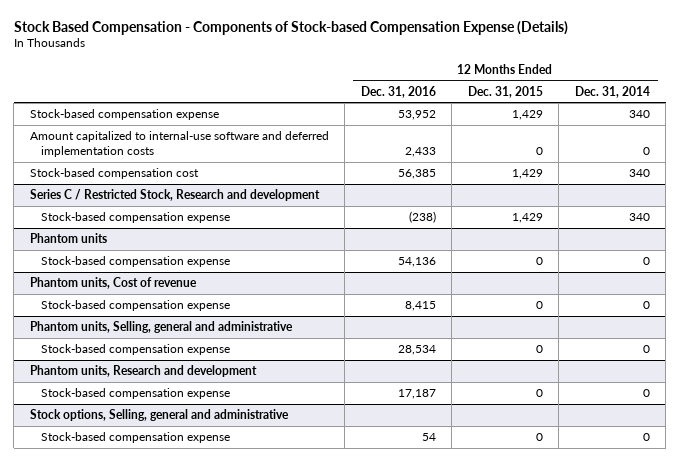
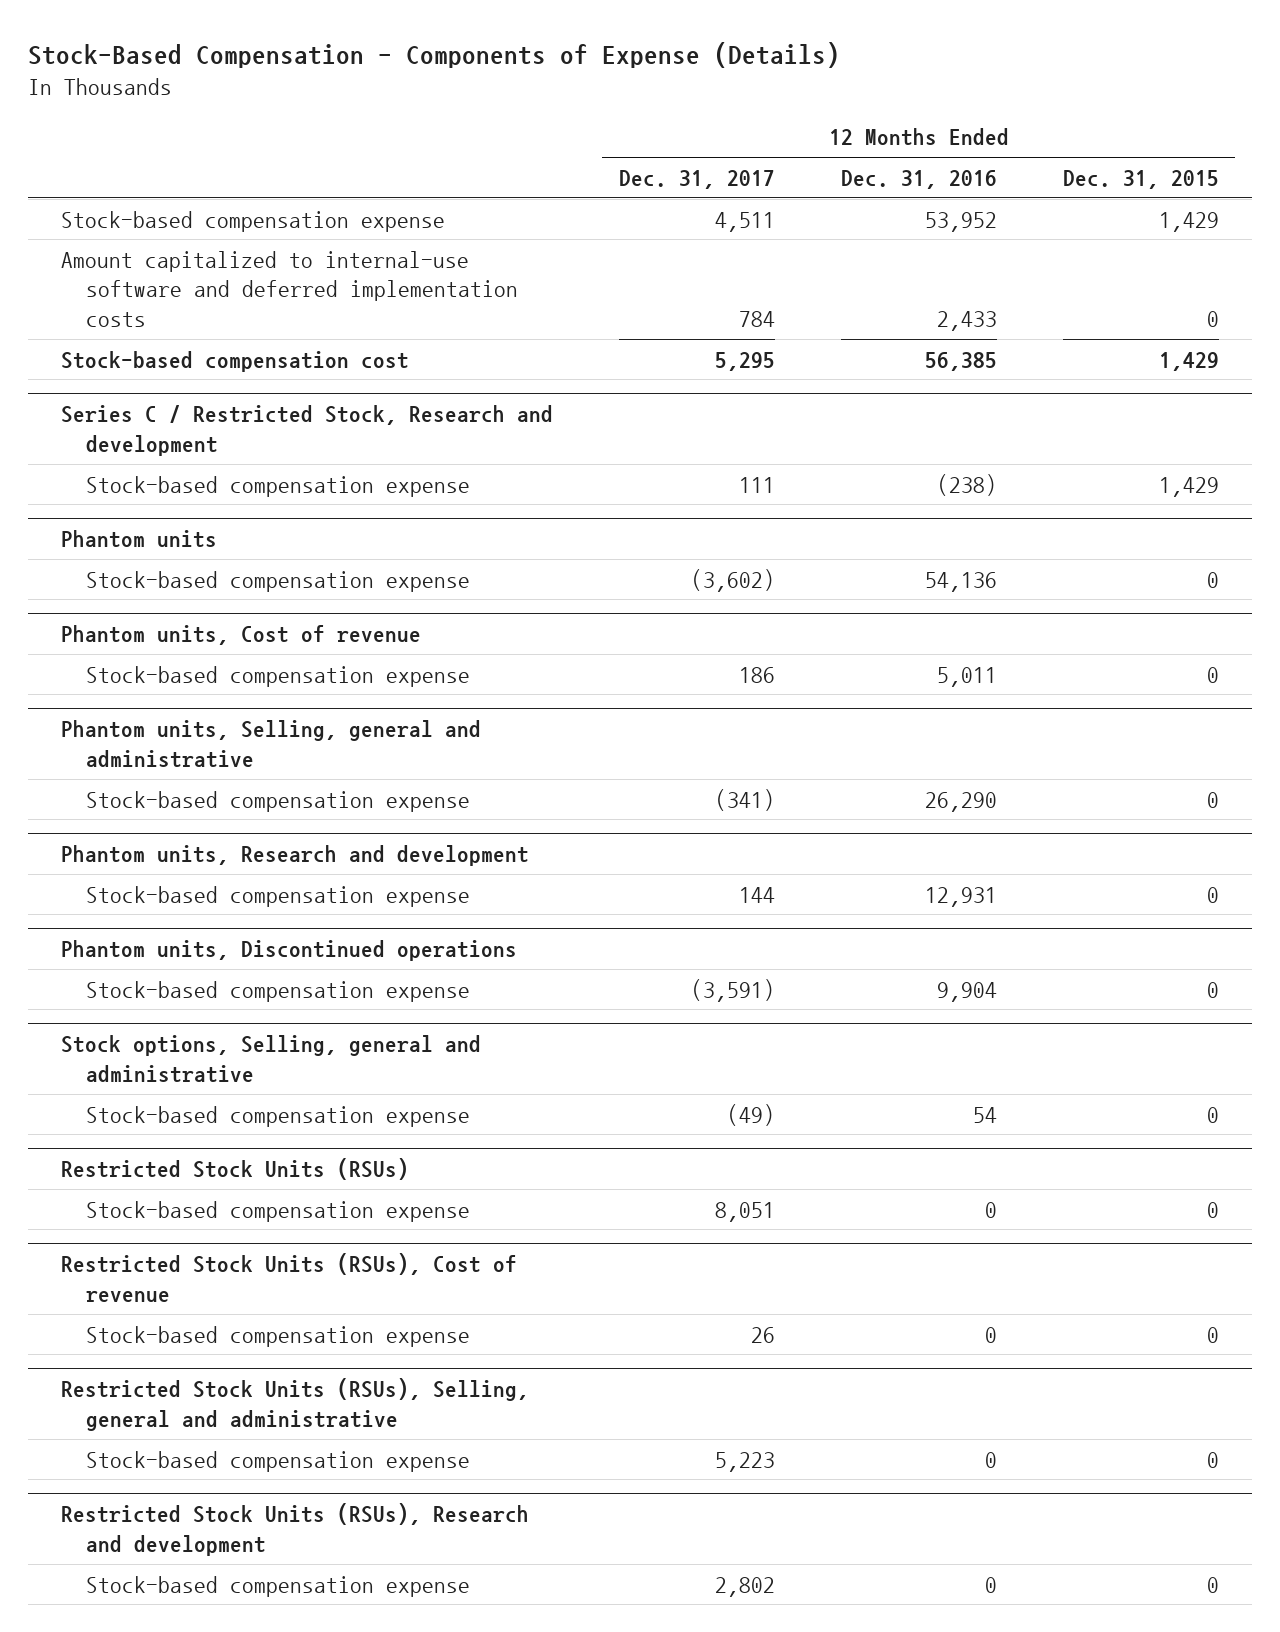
- Stock Based Compensation - Components of Stock-based Compensation Expense (Details)
+ Stock-Based Compensation - Components of Expense (Details)
- | 12 Months Ended Dec. 31, 2016 | 12 Months Ended Dec. 31, 2015 | 12 Months Ended Dec. 31, 2014
+ | 12 Months Ended Dec. 31, 2017 | 12 Months Ended Dec. 31, 2016 | 12 Months Ended Dec. 31, 2015
@ Phantom units, Cost of revenue
- Stock-based compensation expense | 8,415 | 0 | 0
+ Stock-based compensation expense | 186 | 5,011 | 0
@ Phantom units, Selling, general and administrative
- Stock-based compensation expense | 28,534 | 0 | 0
+ Stock-based compensation expense | (341) | 26,290 | 0
@ Phantom units, Research and development
- Stock-based compensation expense | 17,187 | 0 | 0
+ Stock-based compensation expense | 144 | 12,931 | 0
+ Phantom units, Discontinued operations
+ Stock-based compensation expense | (3,591) | 9,904 | 0
+ Restricted Stock Units (RSUs)
+ Stock-based compensation expense | 8,051 | 0 | 0
+ Restricted Stock Units (RSUs), Cost of revenue
+ Stock-based compensation expense | 26 | 0 | 0
+ Restricted Stock Units (RSUs), Selling, general and administrative
+ Stock-based compensation expense | 5,223 | 0 | 0
+ Restricted Stock Units (RSUs), Research and development
+ Stock-based compensation expense | 2,802 | 0 | 0

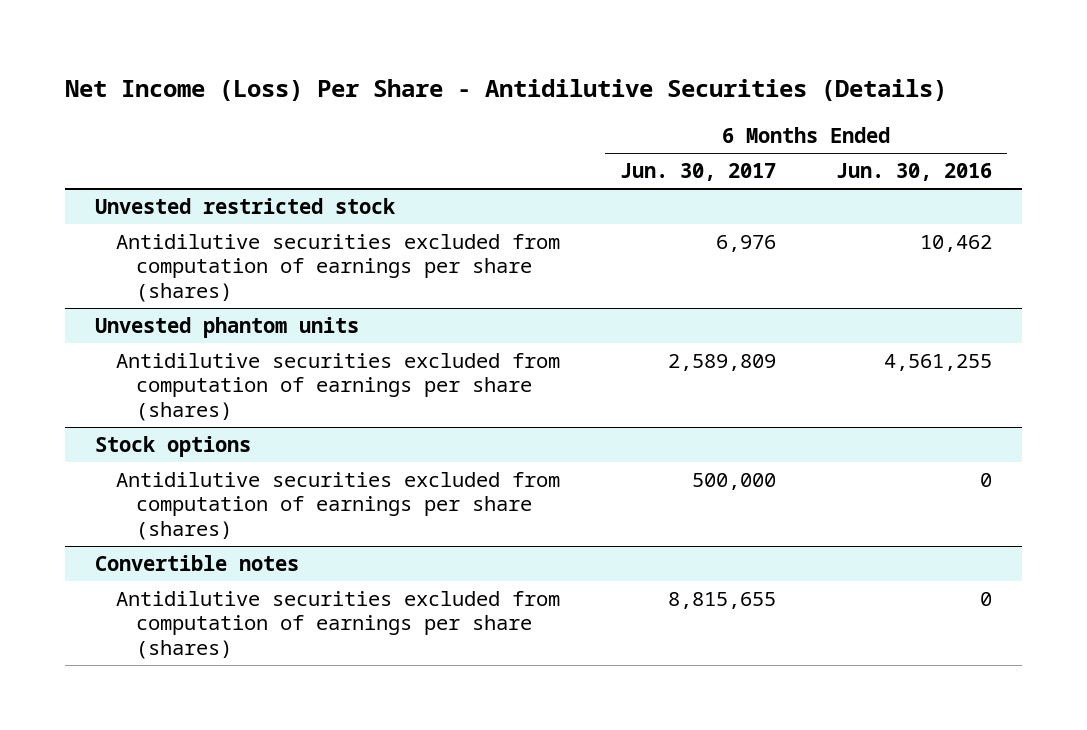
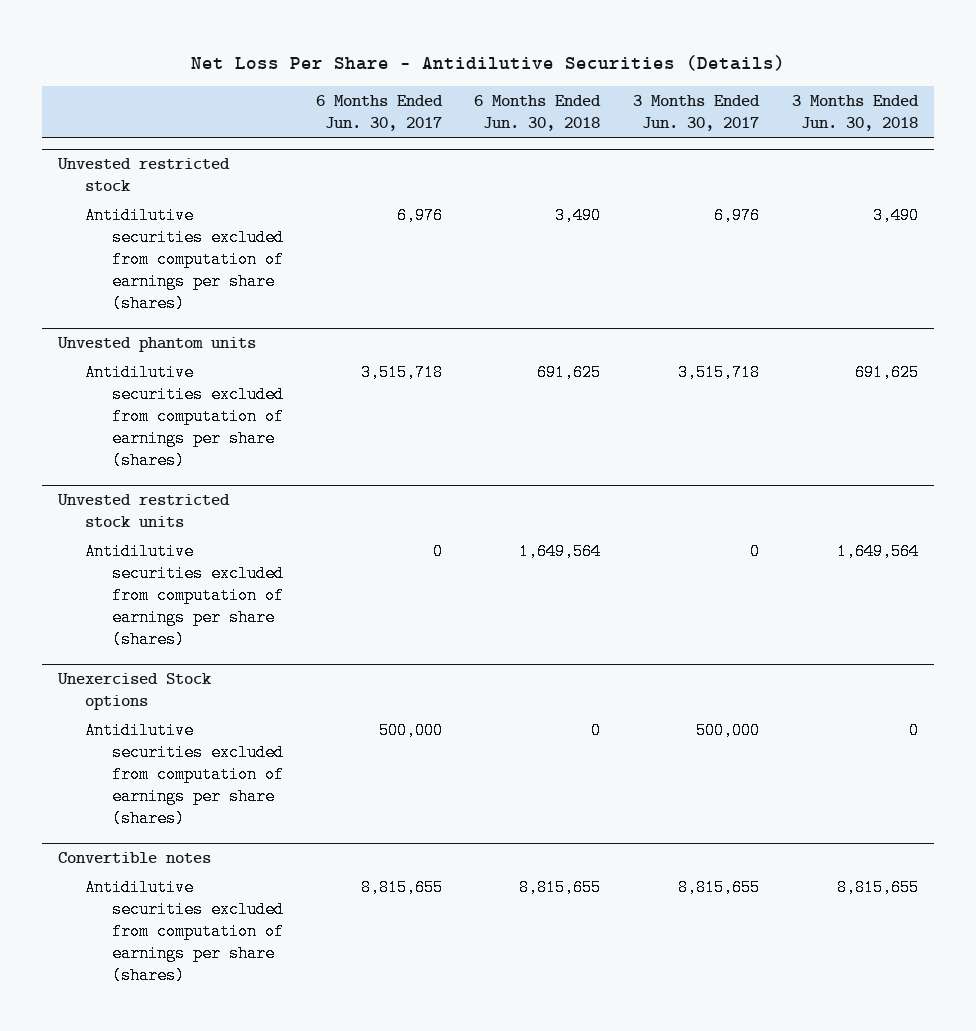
- Net Income (Loss) Per Share - Antidilutive Securities (Details)
+ Net Loss Per Share - Antidilutive Securities (Details)
- | 6 Months Ended Jun. 30, 2017 | 6 Months Ended Jun. 30, 2016
+ | 6 Months Ended Jun. 30, 2017 | 6 Months Ended Jun. 30, 2018 | 3 Months Ended Jun. 30, 2017 | 3 Months Ended Jun. 30, 2018
@ Unvested phantom units
- Antidilutive securities excluded from computation of earnings per share (shares) | 2,589,809 | 4,561,255
- Stock options
@ Unvested phantom units
+ Antidilutive securities excluded from computation of earnings per share (shares) | 3,515,718 | 691,625 | 3,515,718 | 691,625
+ Unvested restricted stock units
+ Antidilutive securities excluded from computation of earnings per share (shares) | 0 | 1,649,564 | 0 | 1,649,564
+ Unexercised Stock options

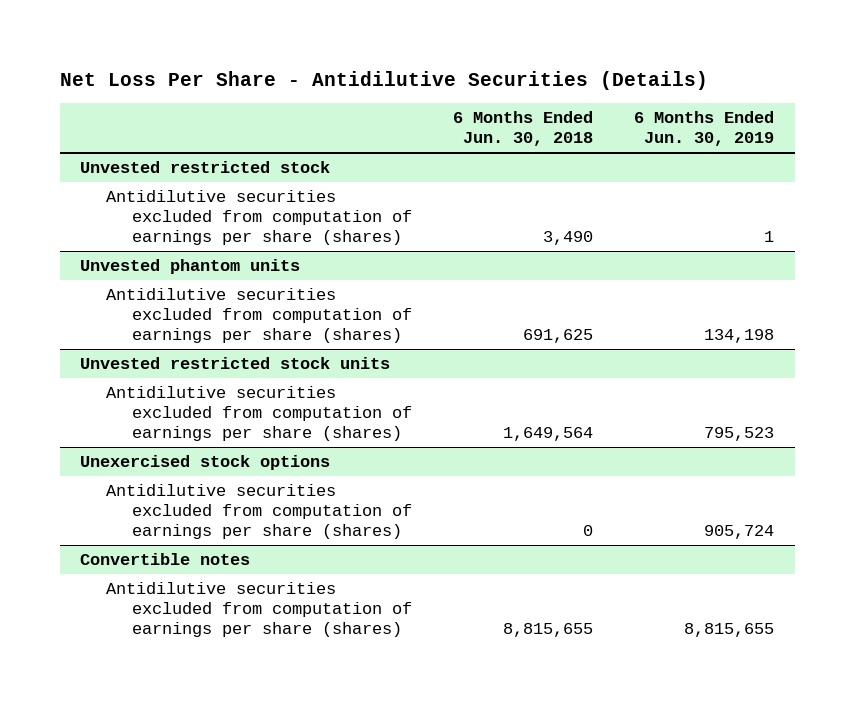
- | 6 Months Ended Jun. 30, 2017 | 6 Months Ended Jun. 30, 2018 | 3 Months Ended Jun. 30, 2017 | 3 Months Ended Jun. 30, 2018
+ | 6 Months Ended Jun. 30, 2018 | 6 Months Ended Jun. 30, 2019
- Unexercised Stock options
+ Unexercised stock options

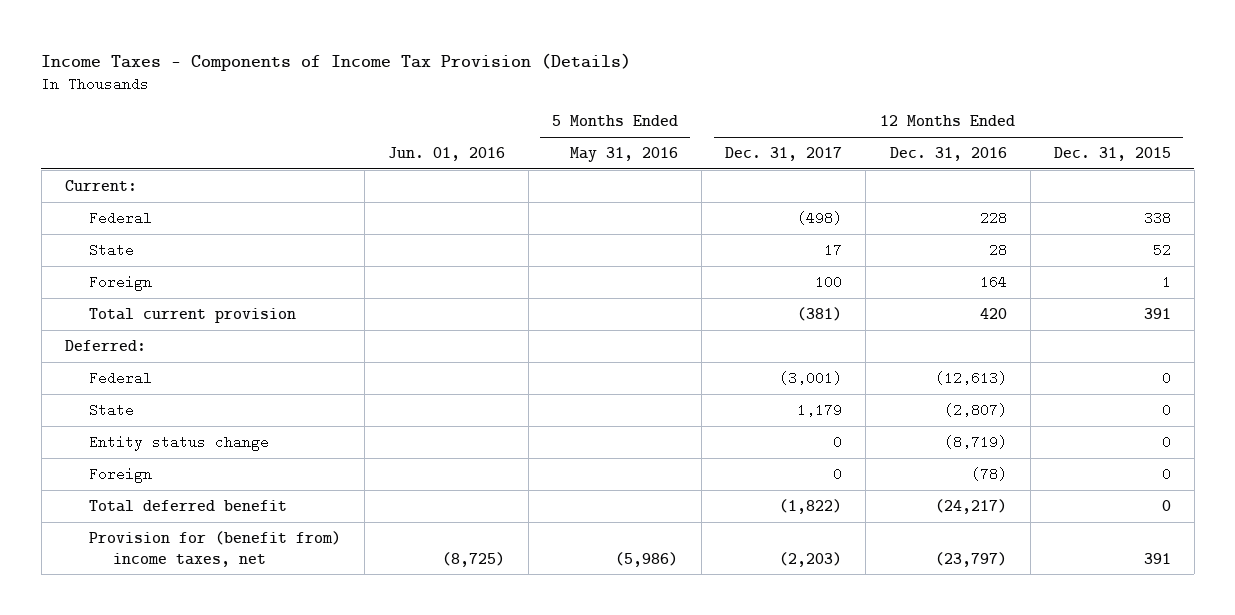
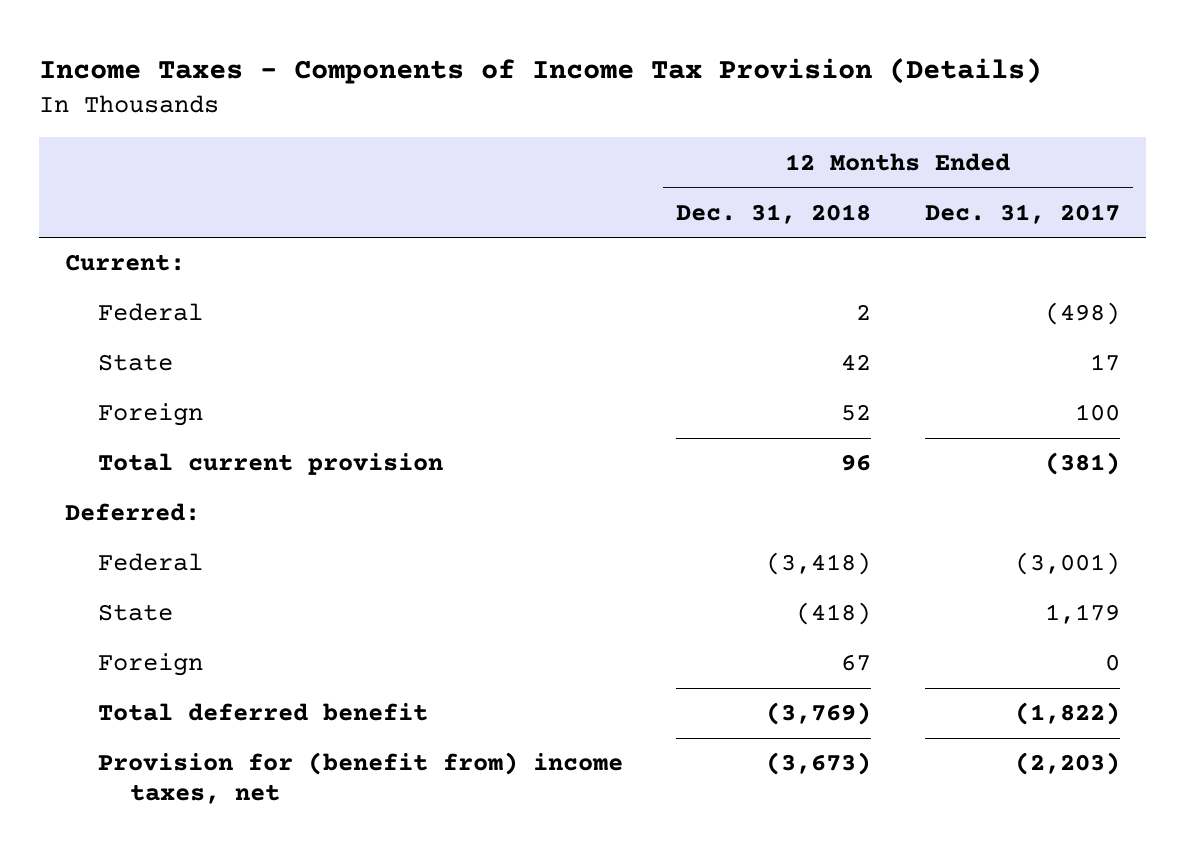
- | Jun. 01, 2016 | 5 Months Ended May 31, 2016 | 12 Months Ended Dec. 31, 2017 | 12 Months Ended Dec. 31, 2016 | 12 Months Ended Dec. 31, 2015
+ | 12 Months Ended Dec. 31, 2018 | 12 Months Ended Dec. 31, 2017
- Entity status change | | | 0 | (8,719) | 0

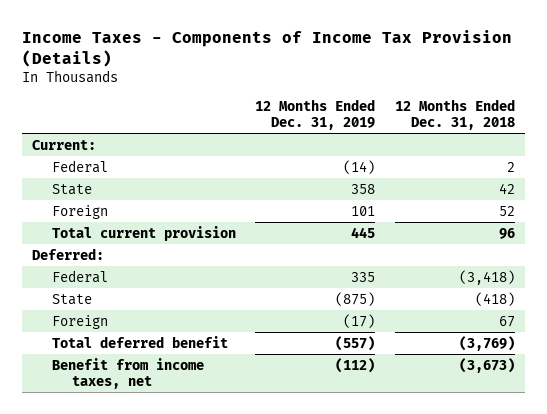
- | 12 Months Ended Dec. 31, 2018 | 12 Months Ended Dec. 31, 2017
+ | 12 Months Ended Dec. 31, 2019 | 12 Months Ended Dec. 31, 2018
- Provision for (benefit from) income taxes, net | (3,673) | (2,203)
+ Benefit from income taxes, net | (112) | (3,673)

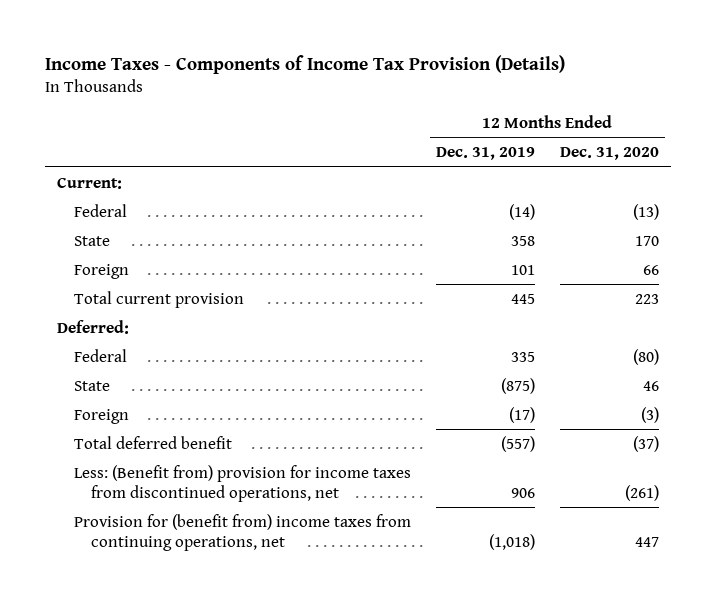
- | 12 Months Ended Dec. 31, 2019 | 12 Months Ended Dec. 31, 2018
+ | 12 Months Ended Dec. 31, 2019 | 12 Months Ended Dec. 31, 2020
- Benefit from income taxes, net | (112) | (3,673)
+ Less: (Benefit from) provision for income taxes from discontinued operations, net | 906 | (261)
+ Provision for (benefit from) income taxes from continuing operations, net | (1,018) | 447

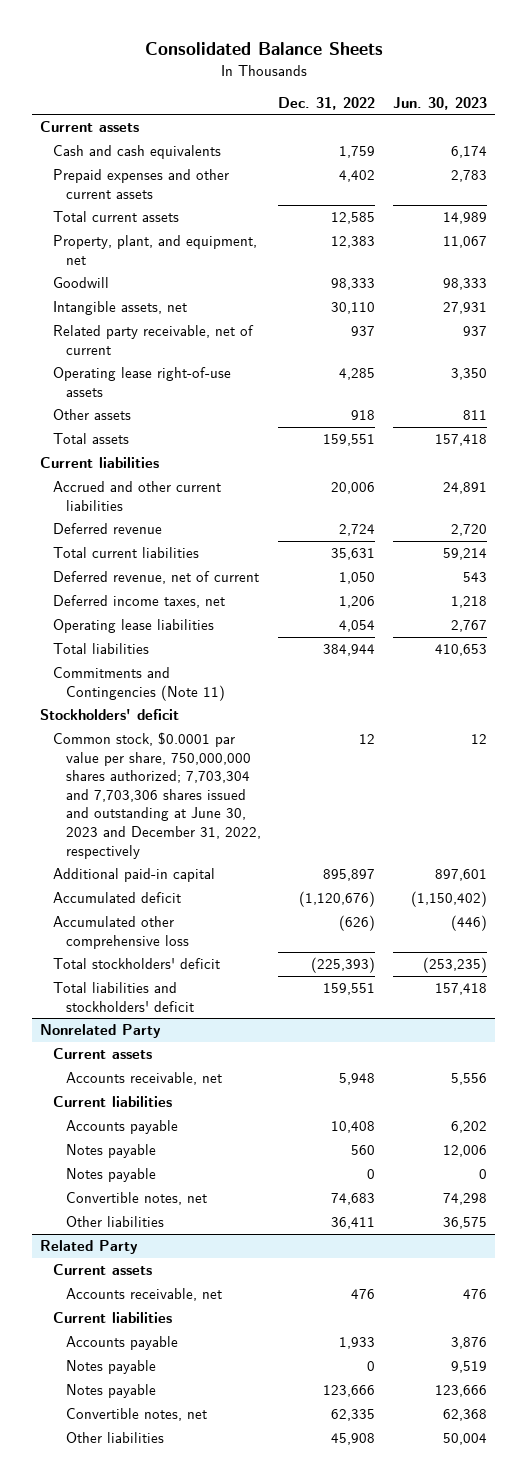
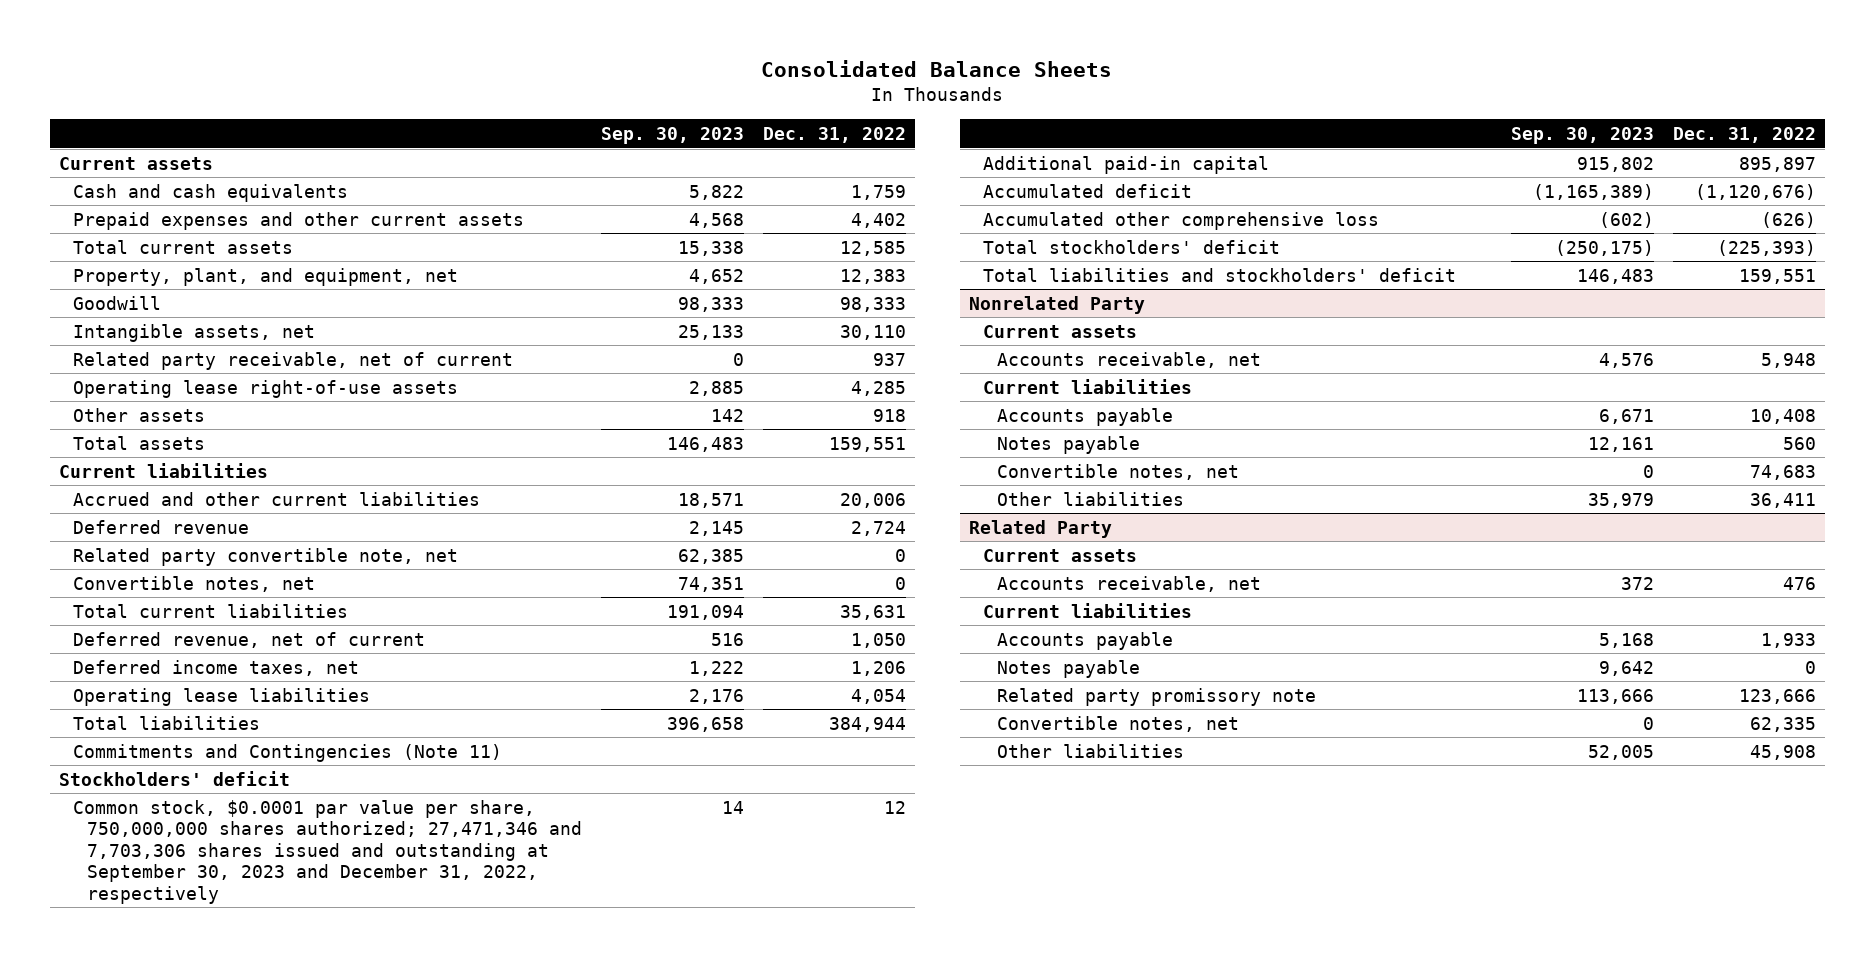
- | Dec. 31, 2022 | Jun. 30, 2023
+ | Sep. 30, 2023 | Dec. 31, 2022
+ Related party convertible note, net | 62,385 | 0
+ Convertible notes, net | 74,351 | 0
- Common stock, $0.0001 par value per share, 750,000,000 shares authorized; 7,703,304 and 7,703,306 shares issued and outstanding at June 30, 2023 and December 31, 2022, respectively | 12 | 12
+ Common stock, $0.0001 par value per share, 750,000,000 shares authorized; 27,471,346 and 7,703,306 shares issued and outstanding at September 30, 2023 and December 31, 2022, respectively | 14 | 12
@ Nonrelated Party
- Notes payable | 0 | 0
@ Related Party
- Notes payable | 123,666 | 123,666
+ Related party promissory note | 113,666 | 123,666

